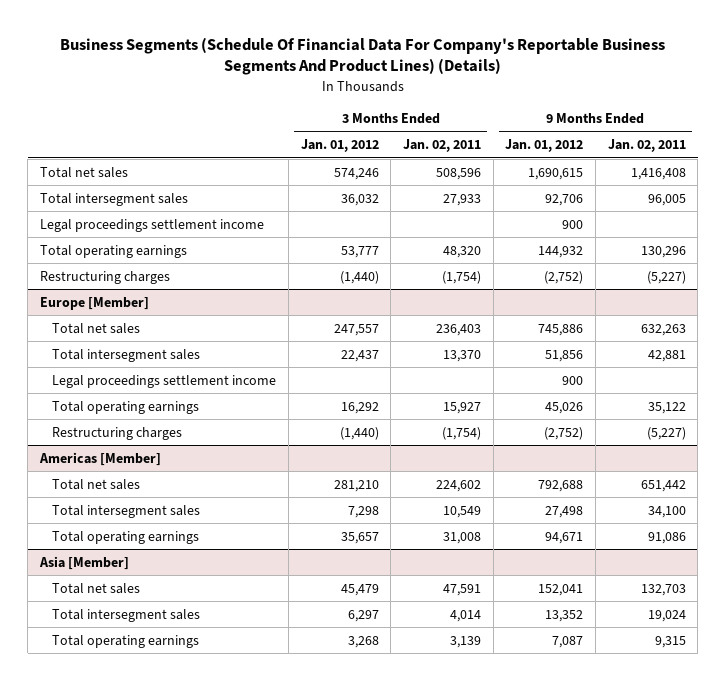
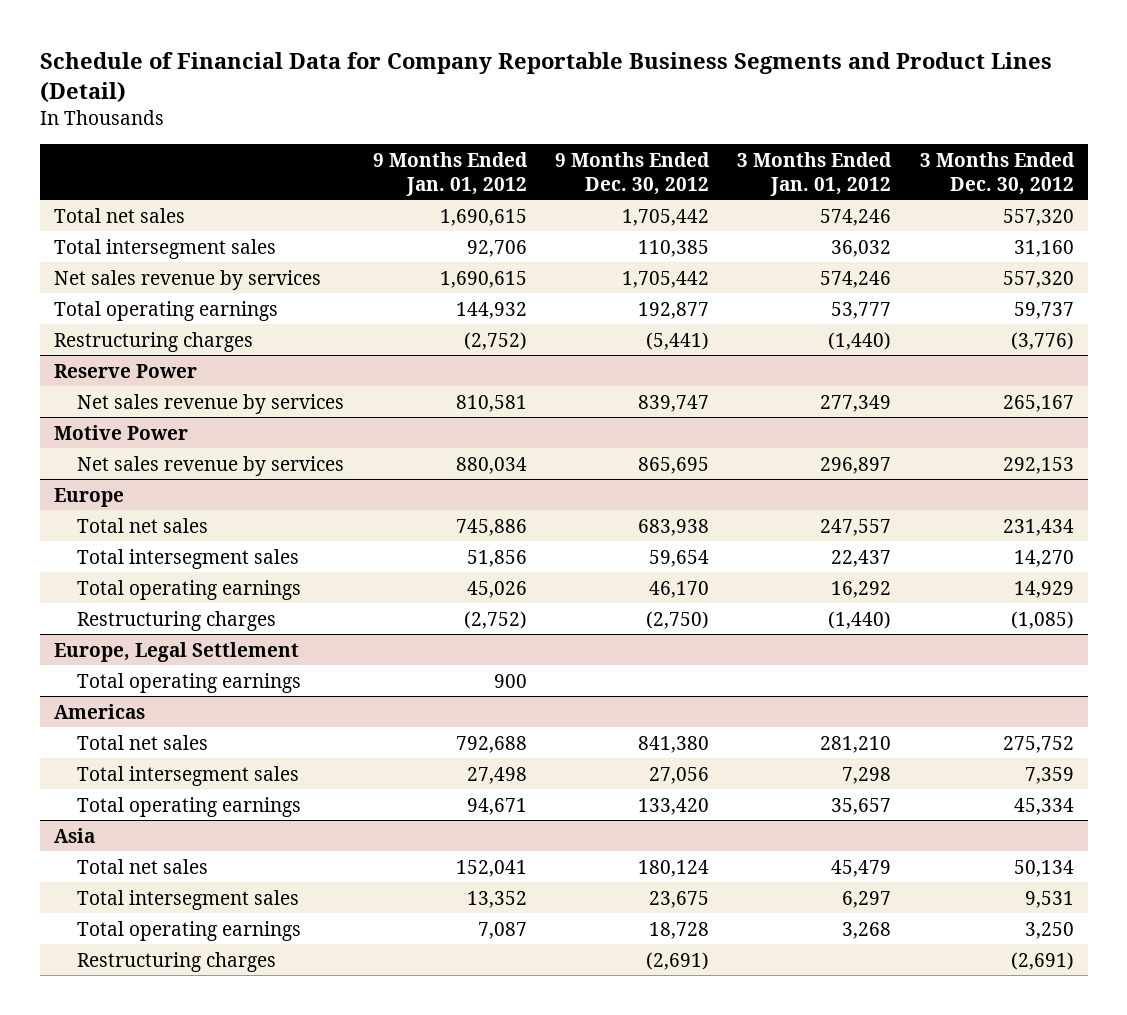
- Business Segments (Schedule Of Financial Data For Company's Reportable Business Segments And Product Lines) (Details)
+ Schedule of Financial Data for Company Reportable Business Segments and Product Lines (Detail)
- | 3 Months Ended Jan. 01, 2012 | 3 Months Ended Jan. 02, 2011 | 9 Months Ended Jan. 01, 2012 | 9 Months Ended Jan. 02, 2011
+ | 9 Months Ended Jan. 01, 2012 | 9 Months Ended Dec. 30, 2012 | 3 Months Ended Jan. 01, 2012 | 3 Months Ended Dec. 30, 2012
- Legal proceedings settlement income | | | 900 |
+ Net sales revenue by services | 1,690,615 | 1,705,442 | 574,246 | 557,320
- Europe [Member]
+ Reserve Power
+ Net sales revenue by services | 810,581 | 839,747 | 277,349 | 265,167
+ Motive Power
+ Net sales revenue by services | 880,034 | 865,695 | 296,897 | 292,153
+ Europe
- Legal proceedings settlement income | | | 900 |
- Americas [Member]
+ Europe, Legal Settlement
+ Total operating earnings | 900 | | |
+ Americas
- Asia [Member]
+ Asia
+ Restructuring charges | | (2,691) | | (2,691)

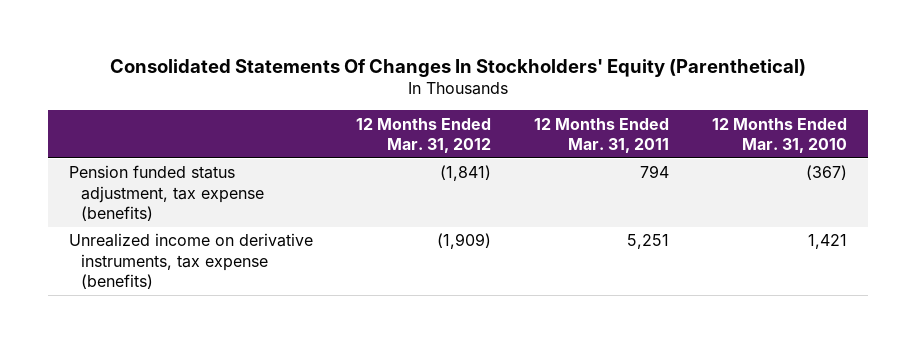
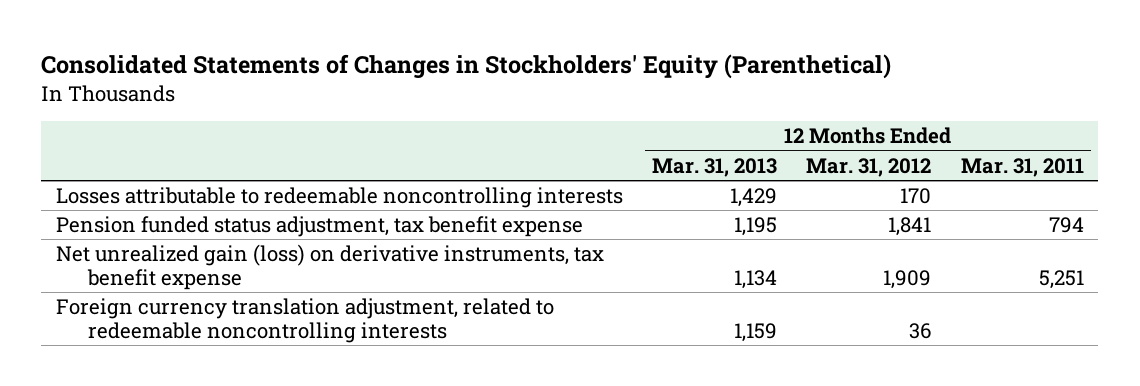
- Consolidated Statements Of Changes In Stockholders' Equity (Parenthetical)
+ Consolidated Statements of Changes in Stockholders' Equity (Parenthetical)
- | 12 Months Ended Mar. 31, 2012 | 12 Months Ended Mar. 31, 2011 | 12 Months Ended Mar. 31, 2010
+ | 12 Months Ended Mar. 31, 2013 | 12 Months Ended Mar. 31, 2012 | 12 Months Ended Mar. 31, 2011
- Pension funded status adjustment, tax expense (benefits) | (1,841) | 794 | (367)
- Unrealized income on derivative instruments, tax expense (benefits) | (1,909) | 5,251 | 1,421
+ Losses attributable to redeemable noncontrolling interests | 1,429 | 170 |
+ Pension funded status adjustment, tax benefit expense | 1,195 | 1,841 | 794
+ Net unrealized gain (loss) on derivative instruments, tax benefit expense | 1,134 | 1,909 | 5,251
+ Foreign currency translation adjustment, related to redeemable noncontrolling interests | 1,159 | 36 |

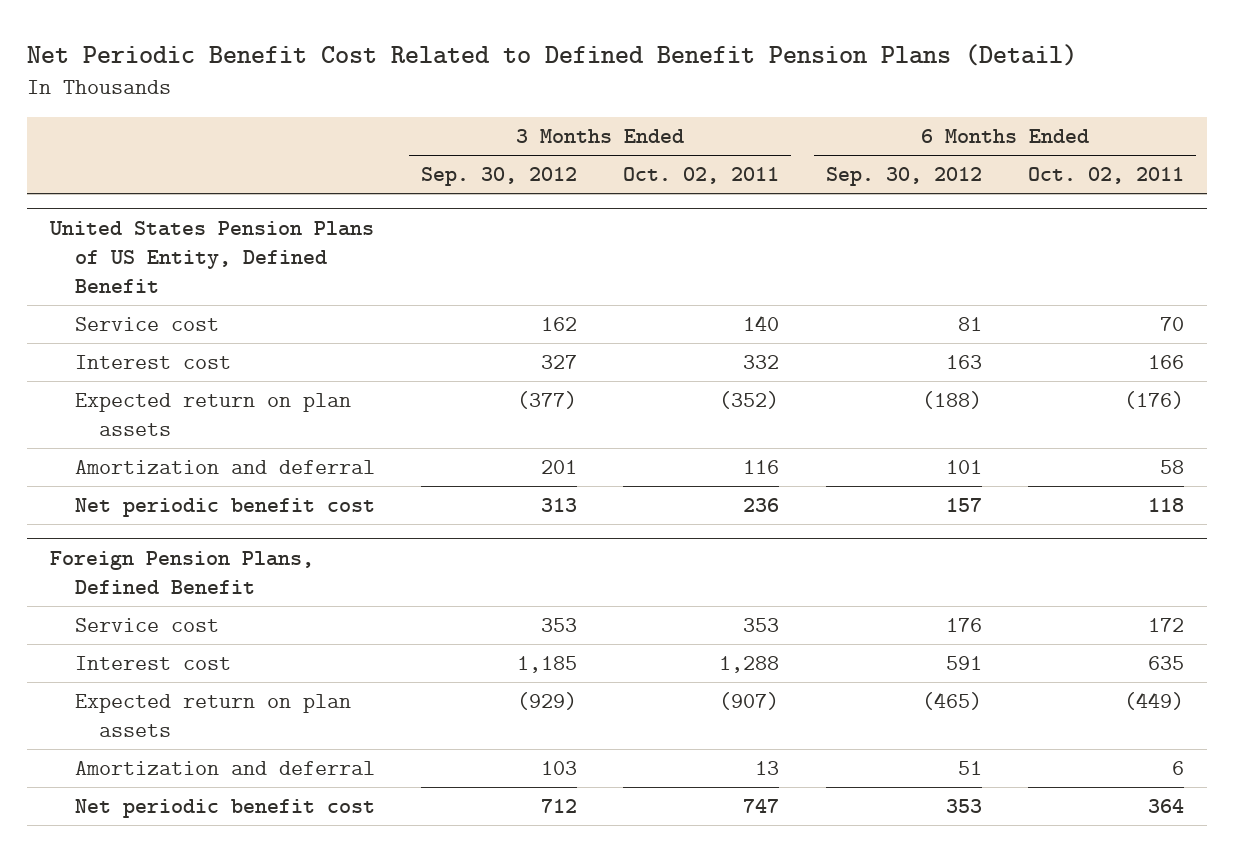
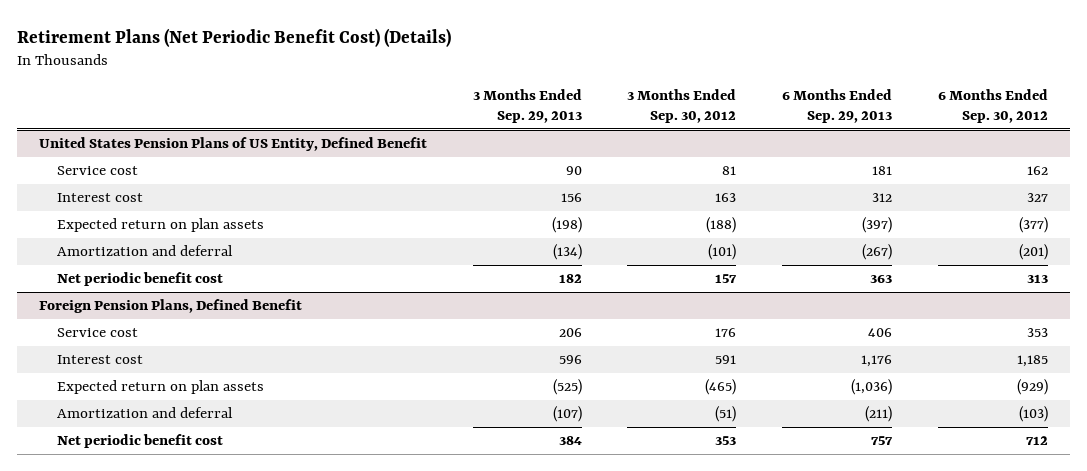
- Net Periodic Benefit Cost Related to Defined Benefit Pension Plans (Detail)
+ Retirement Plans (Net Periodic Benefit Cost) (Details)
- | 3 Months Ended Sep. 30, 2012 | 3 Months Ended Oct. 02, 2011 | 6 Months Ended Sep. 30, 2012 | 6 Months Ended Oct. 02, 2011
+ | 3 Months Ended Sep. 29, 2013 | 3 Months Ended Sep. 30, 2012 | 6 Months Ended Sep. 29, 2013 | 6 Months Ended Sep. 30, 2012
@ United States Pension Plans of US Entity, Defined Benefit
- Service cost | 162 | 140 | 81 | 70
- Interest cost | 327 | 332 | 163 | 166
- Expected return on plan assets | (377) | (352) | (188) | (176)
- Amortization and deferral | 201 | 116 | 101 | 58
- Net periodic benefit cost | 313 | 236 | 157 | 118
+ Service cost | 90 | 81 | 181 | 162
+ Interest cost | 156 | 163 | 312 | 327
+ Expected return on plan assets | (198) | (188) | (397) | (377)
+ Amortization and deferral | (134) | (101) | (267) | (201)
+ Net periodic benefit cost | 182 | 157 | 363 | 313
@ Foreign Pension Plans, Defined Benefit
- Service cost | 353 | 353 | 176 | 172
- Interest cost | 1,185 | 1,288 | 591 | 635
- Expected return on plan assets | (929) | (907) | (465) | (449)
- Amortization and deferral | 103 | 13 | 51 | 6
- Net periodic benefit cost | 712 | 747 | 353 | 364
+ Service cost | 206 | 176 | 406 | 353
+ Interest cost | 596 | 591 | 1,176 | 1,185
+ Expected return on plan assets | (525) | (465) | (1,036) | (929)
+ Amortization and deferral | (107) | (51) | (211) | (103)
+ Net periodic benefit cost | 384 | 353 | 757 | 712

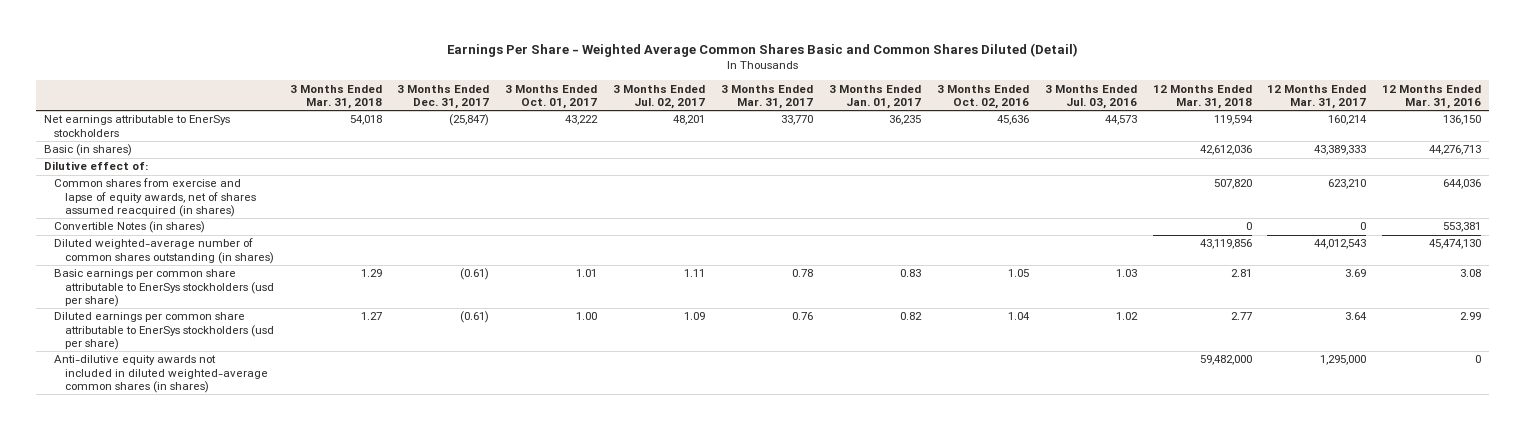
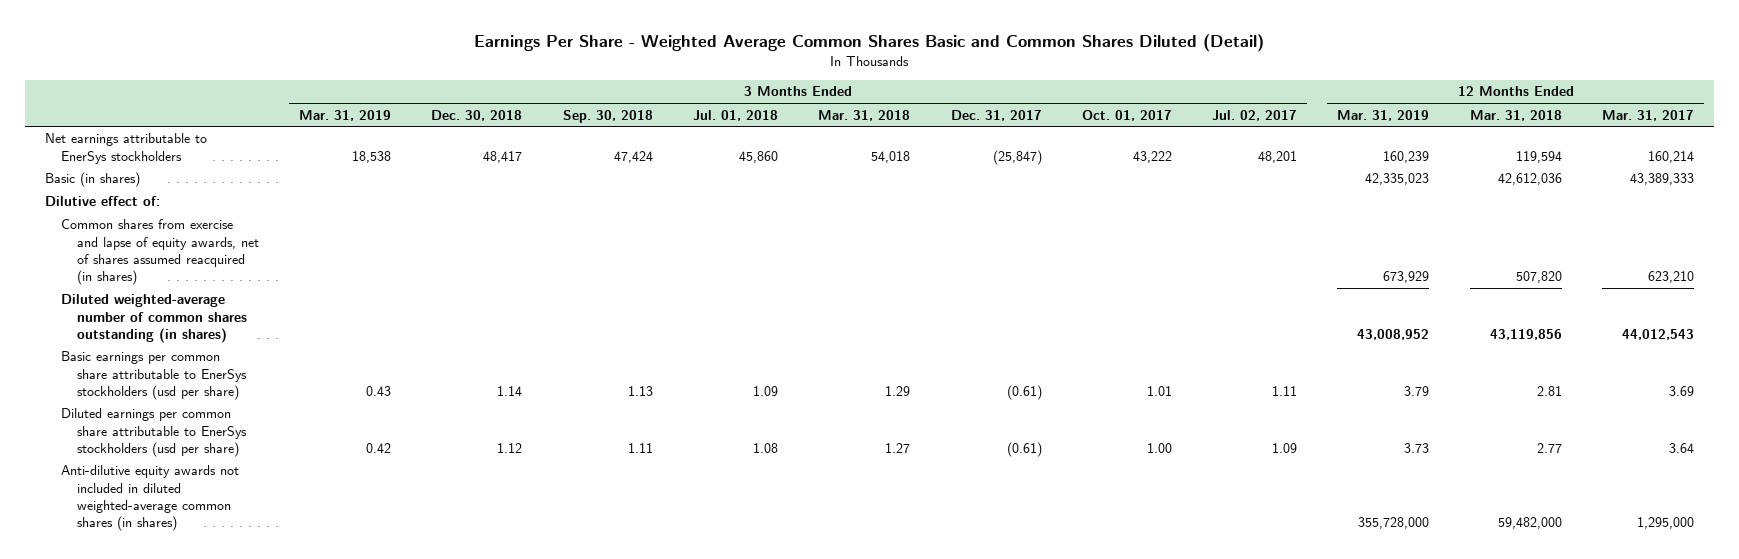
- | 3 Months Ended Mar. 31, 2018 | 3 Months Ended Dec. 31, 2017 | 3 Months Ended Oct. 01, 2017 | 3 Months Ended Jul. 02, 2017 | 3 Months Ended Mar. 31, 2017 | 3 Months Ended Jan. 01, 2017 | 3 Months Ended Oct. 02, 2016 | 3 Months Ended Jul. 03, 2016 | 12 Months Ended Mar. 31, 2018 | 12 Months Ended Mar. 31, 2017 | 12 Months Ended Mar. 31, 2016
+ | 3 Months Ended Mar. 31, 2019 | 3 Months Ended Dec. 30, 2018 | 3 Months Ended Sep. 30, 2018 | 3 Months Ended Jul. 01, 2018 | 3 Months Ended Mar. 31, 2018 | 3 Months Ended Dec. 31, 2017 | 3 Months Ended Oct. 01, 2017 | 3 Months Ended Jul. 02, 2017 | 12 Months Ended Mar. 31, 2019 | 12 Months Ended Mar. 31, 2018 | 12 Months Ended Mar. 31, 2017
- Convertible Notes (in shares) | | | | | | | | | 0 | 0 | 553,381

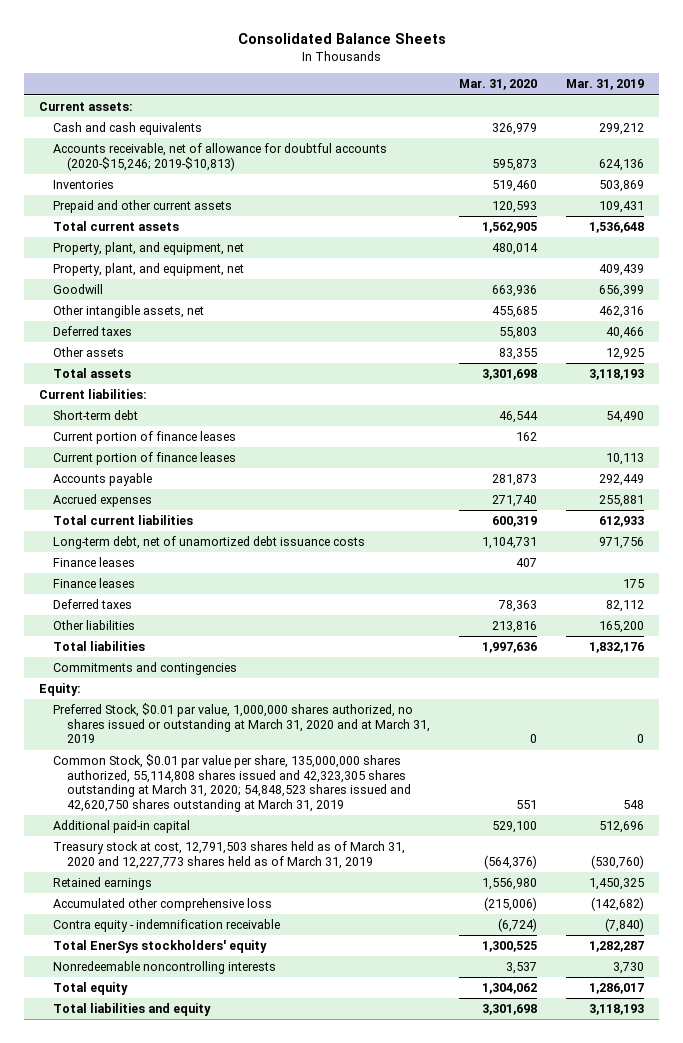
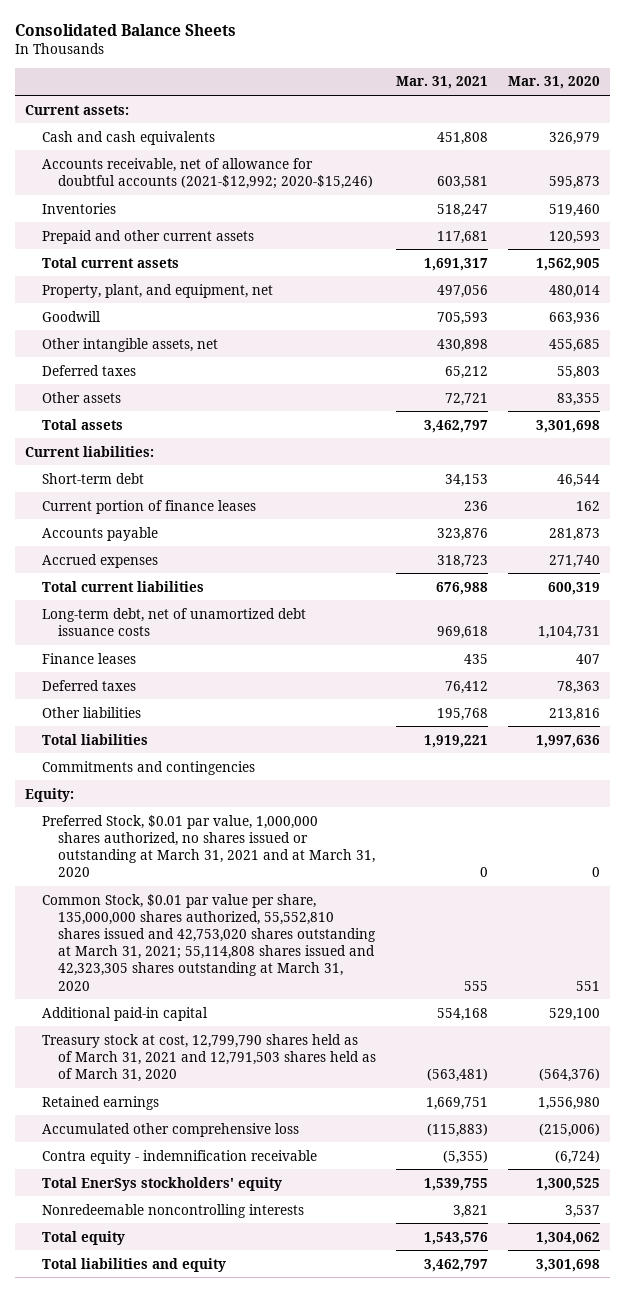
- | Mar. 31, 2020 | Mar. 31, 2019
+ | Mar. 31, 2021 | Mar. 31, 2020
- Accounts receivable, net of allowance for doubtful accounts (2020-$15,246; 2019-$10,813) | 595,873 | 624,136
+ Accounts receivable, net of allowance for doubtful accounts (2021-$12,992; 2020-$15,246) | 603,581 | 595,873
- Property, plant, and equipment, net | | 409,439
- Current portion of finance leases | | 10,113
- Finance leases | | 175
- Preferred Stock, $0.01 par value, 1,000,000 shares authorized, no shares issued or outstanding at March 31, 2020 and at March 31, 2019 | 0 | 0
- Common Stock, $0.01 par value per share, 135,000,000 shares authorized, 55,114,808 shares issued and 42,323,305 shares outstanding at March 31, 2020; 54,848,523 shares issued and 42,620,750 shares outstanding at March 31, 2019 | 551 | 548
+ Preferred Stock, $0.01 par value, 1,000,000 shares authorized, no shares issued or outstanding at March 31, 2021 and at March 31, 2020 | 0 | 0
+ Common Stock, $0.01 par value per share, 135,000,000 shares authorized, 55,552,810 shares issued and 42,753,020 shares outstanding at March 31, 2021; 55,114,808 shares issued and 42,323,305 shares outstanding at March 31, 2020 | 555 | 551
- Treasury stock at cost, 12,791,503 shares held as of March 31, 2020 and 12,227,773 shares held as of March 31, 2019 | (564,376) | (530,760)
+ Treasury stock at cost, 12,799,790 shares held as of March 31, 2021 and 12,791,503 shares held as of March 31, 2020 | (563,481) | (564,376)

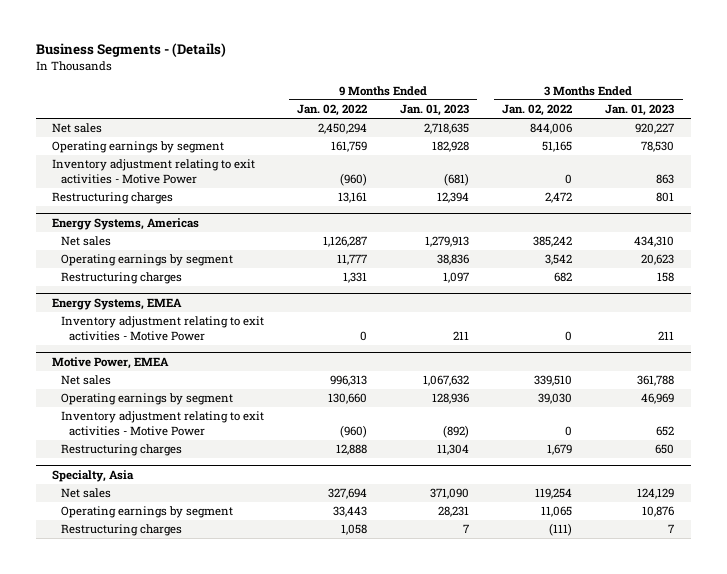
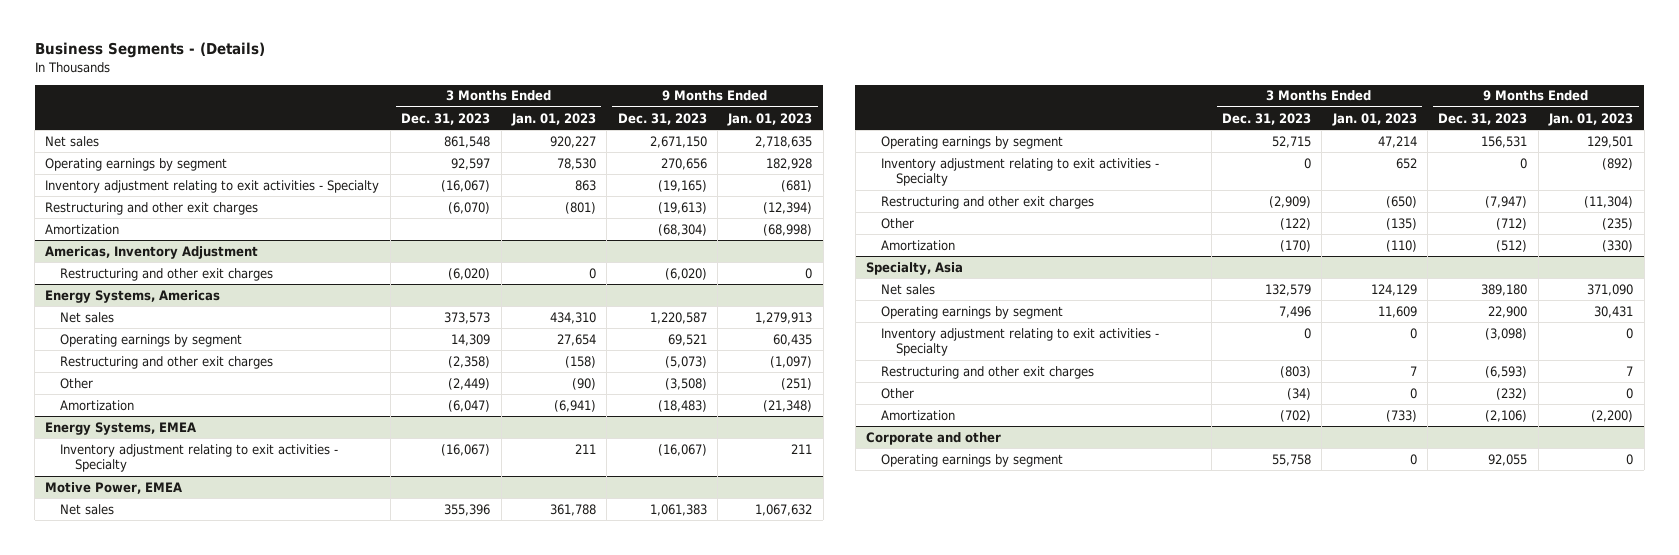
- | 9 Months Ended Jan. 02, 2022 | 9 Months Ended Jan. 01, 2023 | 3 Months Ended Jan. 02, 2022 | 3 Months Ended Jan. 01, 2023
+ | 3 Months Ended Dec. 31, 2023 | 3 Months Ended Jan. 01, 2023 | 9 Months Ended Dec. 31, 2023 | 9 Months Ended Jan. 01, 2023
- Inventory adjustment relating to exit activities - Motive Power | (960) | (681) | 0 | 863
- Restructuring charges | 13,161 | 12,394 | 2,472 | 801
+ Inventory adjustment relating to exit activities - Specialty | (16,067) | 863 | (19,165) | (681)
+ Restructuring and other exit charges | (6,070) | (801) | (19,613) | (12,394)
+ Amortization | | | (68,304) | (68,998)
+ Americas, Inventory Adjustment
+ Restructuring and other exit charges | (6,020) | 0 | (6,020) | 0
@ Energy Systems, Americas
- Operating earnings by segment | 11,777 | 38,836 | 3,542 | 20,623
- Restructuring charges | 1,331 | 1,097 | 682 | 158
+ Operating earnings by segment | 14,309 | 27,654 | 69,521 | 60,435
+ Restructuring and other exit charges | (2,358) | (158) | (5,073) | (1,097)
+ Other | (2,449) | (90) | (3,508) | (251)
+ Amortization | (6,047) | (6,941) | (18,483) | (21,348)
@ Energy Systems, EMEA
- Inventory adjustment relating to exit activities - Motive Power | 0 | 211 | 0 | 211
+ Inventory adjustment relating to exit activities - Specialty | (16,067) | 211 | (16,067) | 211
@ Motive Power, EMEA
- Operating earnings by segment | 130,660 | 128,936 | 39,030 | 46,969
- Inventory adjustment relating to exit activities - Motive Power | (960) | (892) | 0 | 652
- Restructuring charges | 12,888 | 11,304 | 1,679 | 650
+ Operating earnings by segment | 52,715 | 47,214 | 156,531 | 129,501
+ Inventory adjustment relating to exit activities - Specialty | 0 | 652 | 0 | (892)
+ Restructuring and other exit charges | (2,909) | (650) | (7,947) | (11,304)
+ Other | (122) | (135) | (712) | (235)
+ Amortization | (170) | (110) | (512) | (330)
@ Specialty, Asia
- Operating earnings by segment | 33,443 | 28,231 | 11,065 | 10,876
- Restructuring charges | 1,058 | 7 | (111) | 7
+ Operating earnings by segment | 7,496 | 11,609 | 22,900 | 30,431
+ Inventory adjustment relating to exit activities - Specialty | 0 | 0 | (3,098) | 0
+ Restructuring and other exit charges | (803) | 7 | (6,593) | 7
+ Other | (34) | 0 | (232) | 0
+ Amortization | (702) | (733) | (2,106) | (2,200)
+ Corporate and other
+ Operating earnings by segment | 55,758 | 0 | 92,055 | 0

